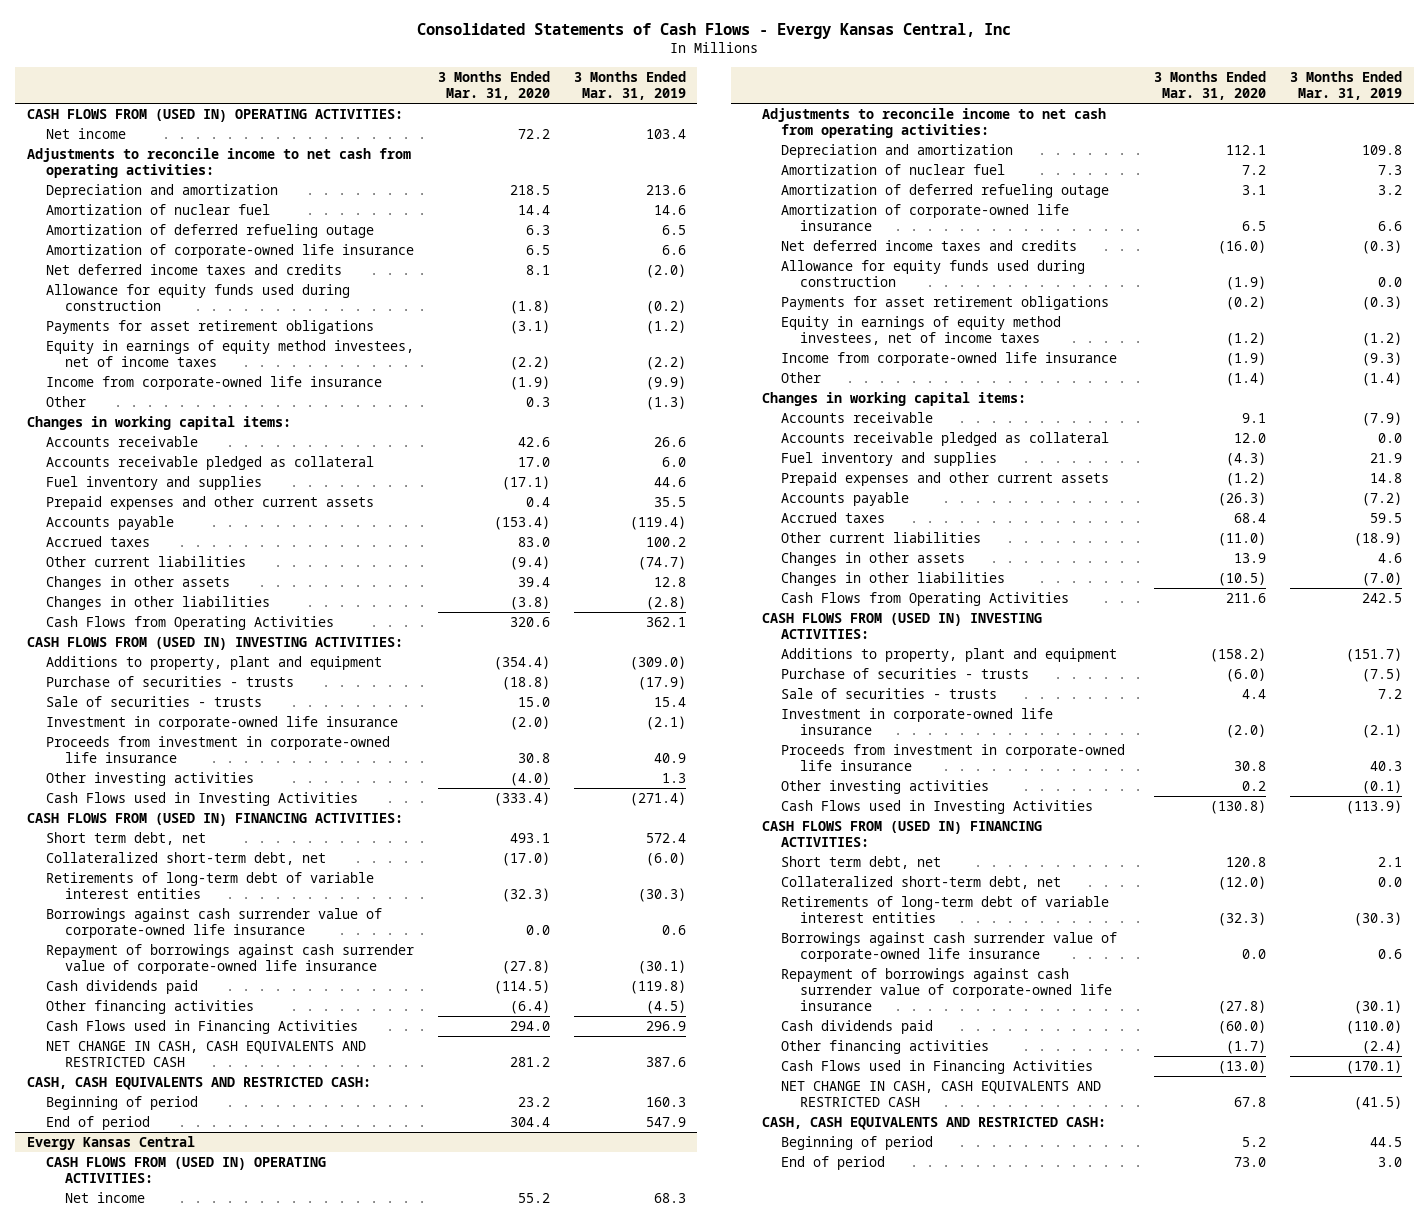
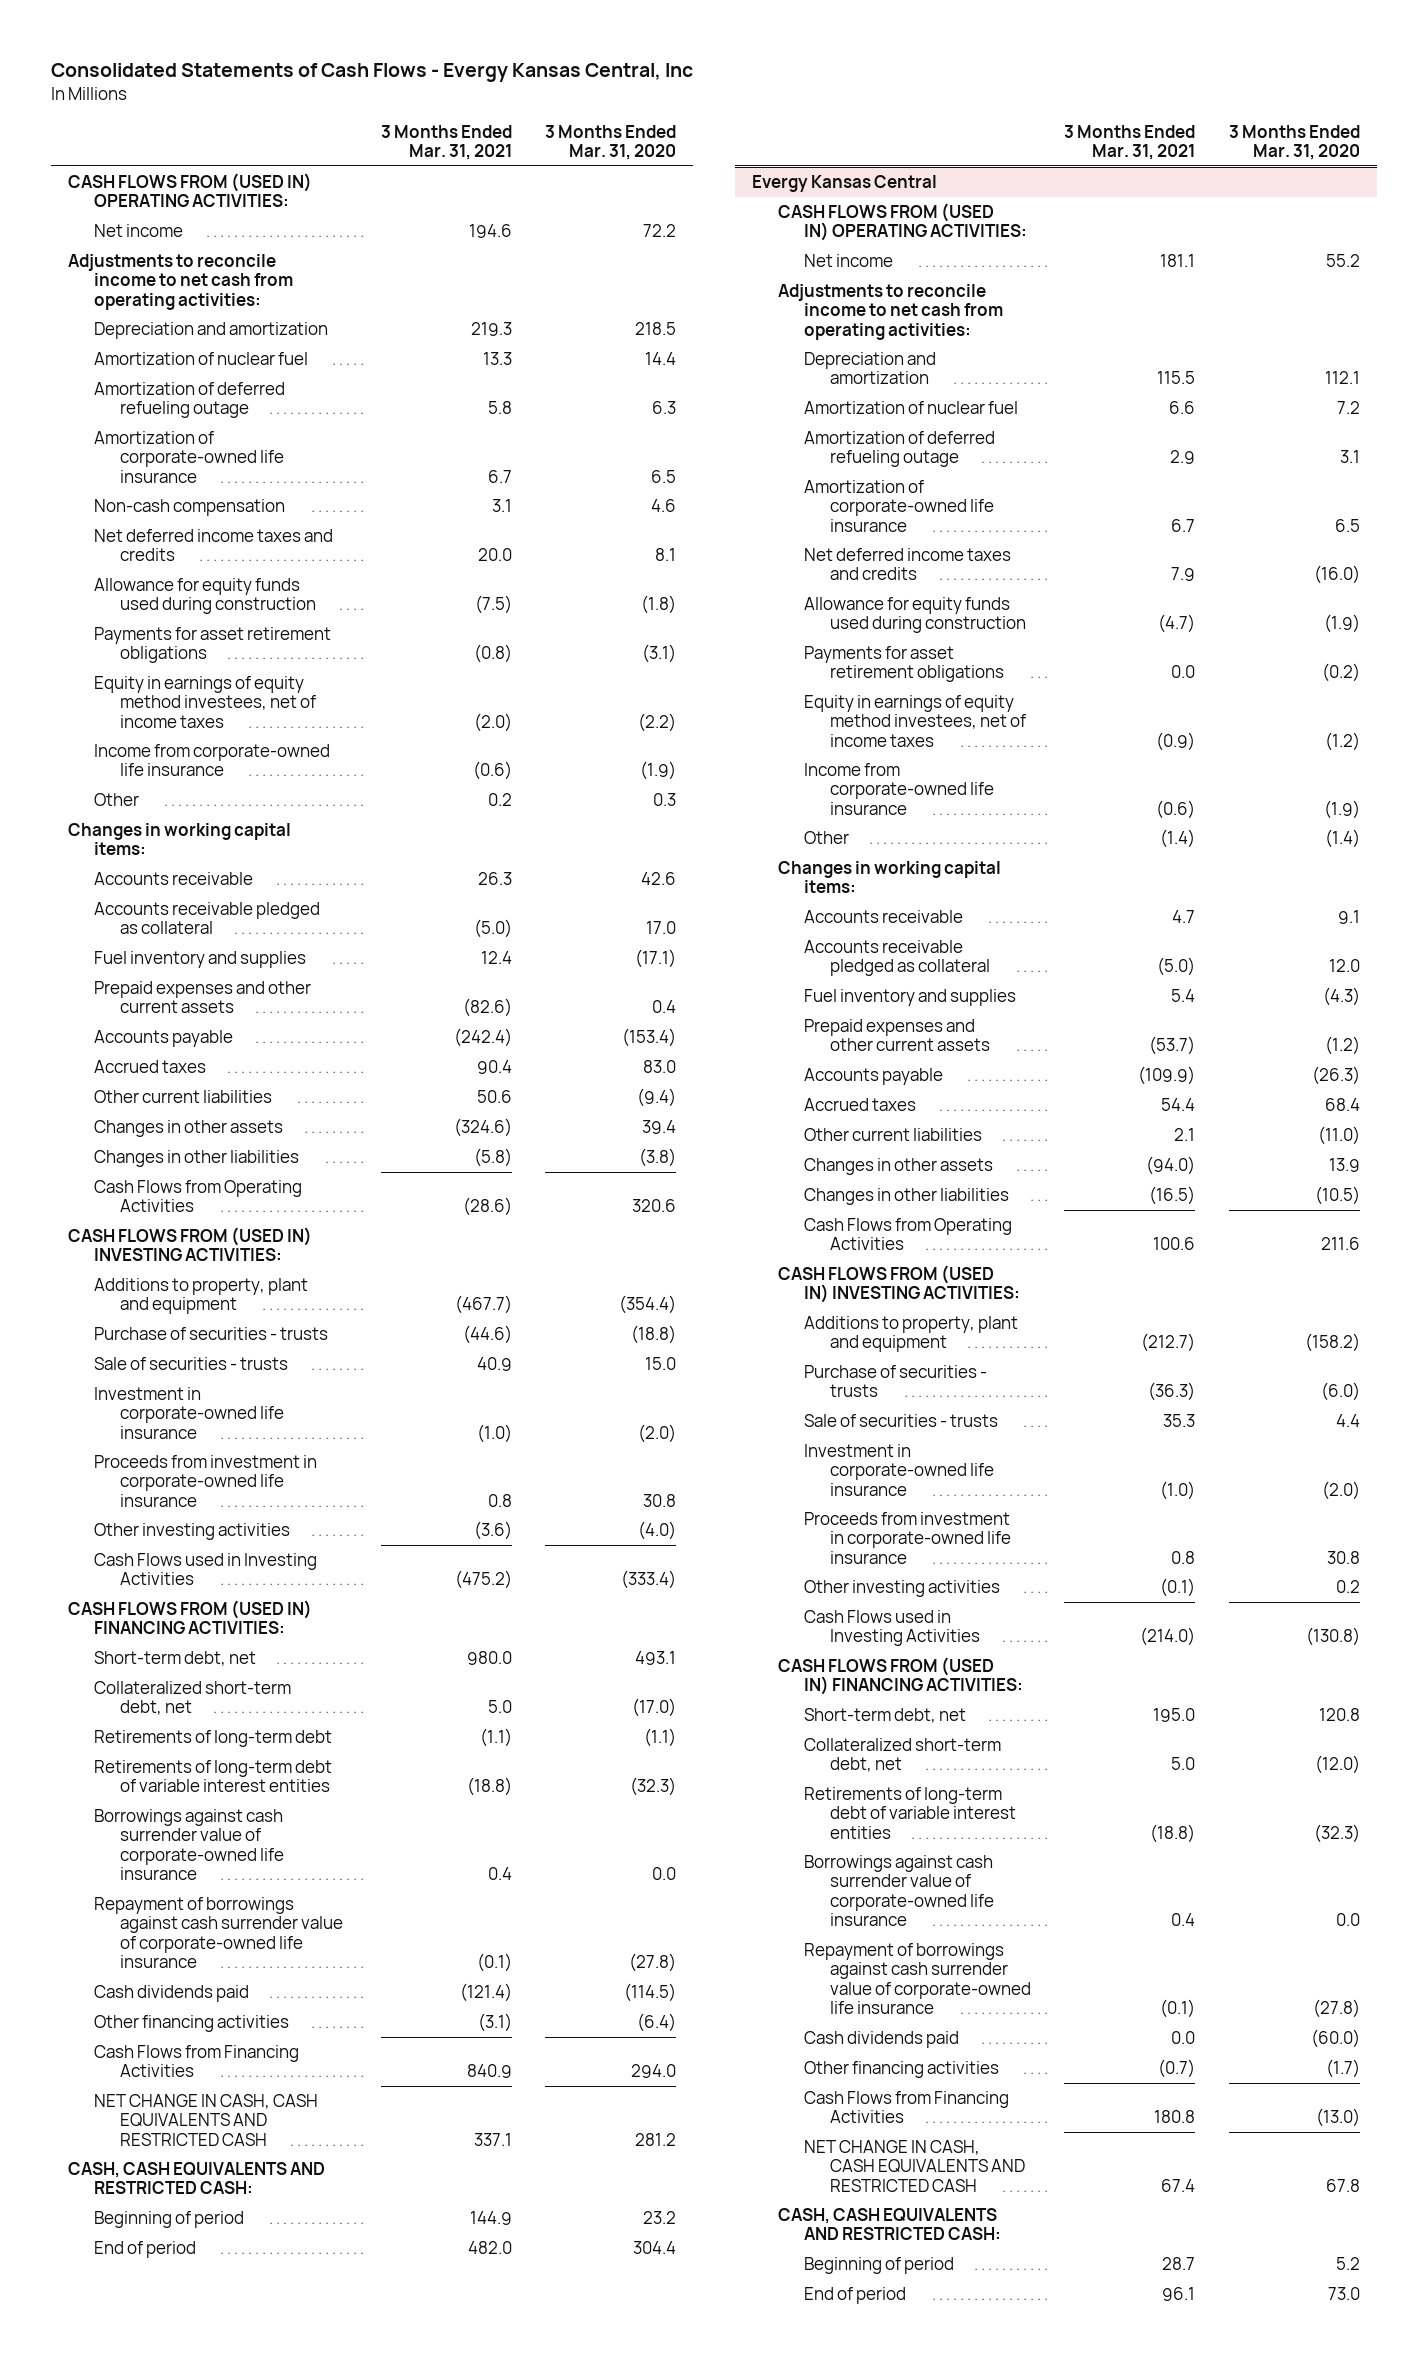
- | 3 Months Ended Mar. 31, 2020 | 3 Months Ended Mar. 31, 2019
+ | 3 Months Ended Mar. 31, 2021 | 3 Months Ended Mar. 31, 2020
+ Non-cash compensation | 3.1 | 4.6
- Short term debt, net | 493.1 | 572.4
+ Short-term debt, net | 980.0 | 493.1
+ Retirements of long-term debt | (1.1) | (1.1)
- Cash Flows used in Financing Activities | 294.0 | 296.9
+ Cash Flows from Financing Activities | 840.9 | 294.0
@ Evergy Kansas Central
- Short term debt, net | 120.8 | 2.1
+ Short-term debt, net | 195.0 | 120.8
- Cash Flows used in Financing Activities | (13.0) | (170.1)
+ Cash Flows from Financing Activities | 180.8 | (13.0)

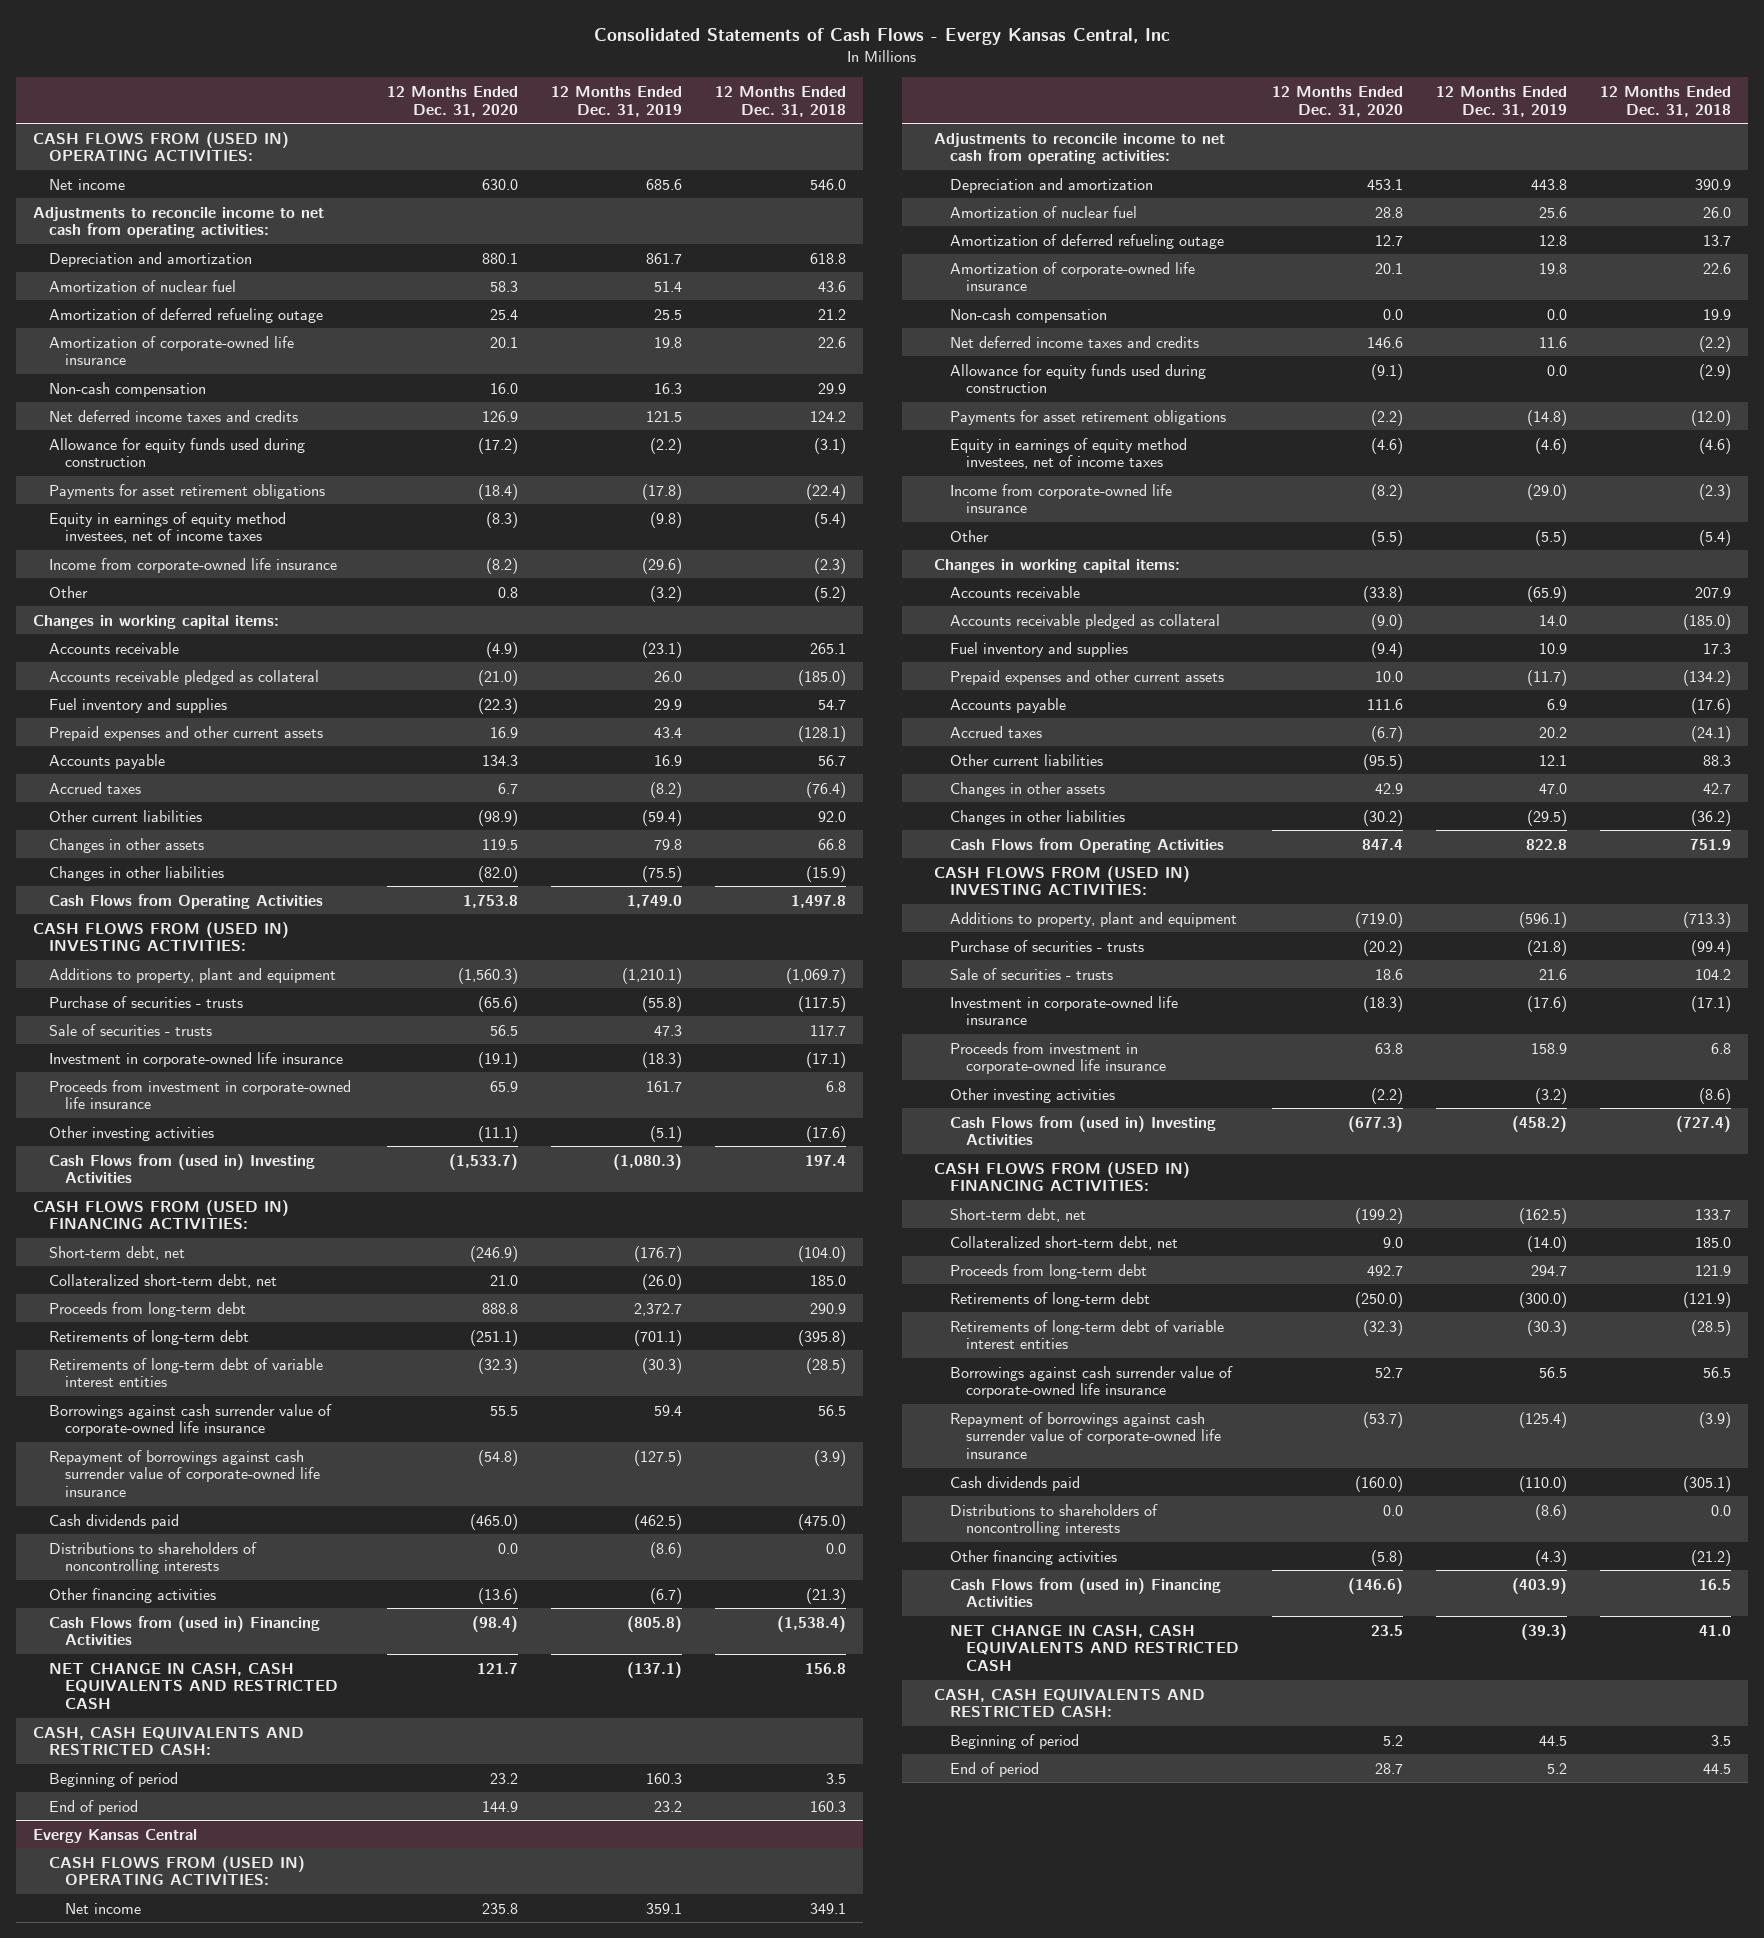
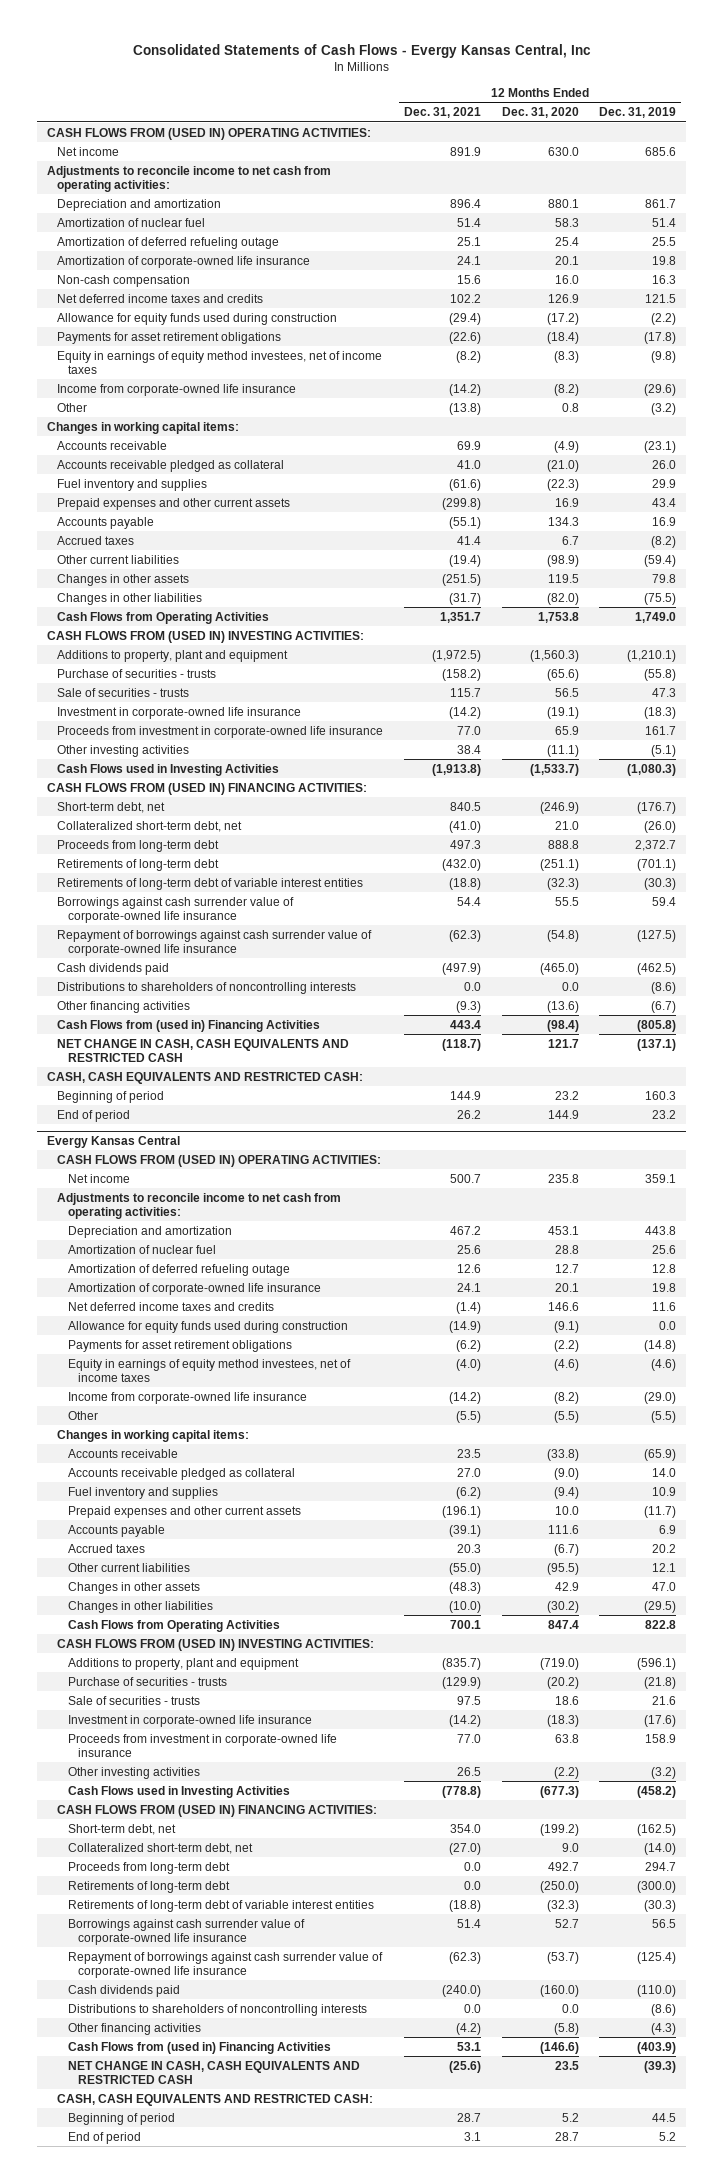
- | 12 Months Ended Dec. 31, 2020 | 12 Months Ended Dec. 31, 2019 | 12 Months Ended Dec. 31, 2018
+ | 12 Months Ended Dec. 31, 2021 | 12 Months Ended Dec. 31, 2020 | 12 Months Ended Dec. 31, 2019
- Cash Flows from (used in) Investing Activities | (1,533.7) | (1,080.3) | 197.4
+ Cash Flows used in Investing Activities | (1,913.8) | (1,533.7) | (1,080.3)
@ Evergy Kansas Central
- Non-cash compensation | 0.0 | 0.0 | 19.9
- Cash Flows from (used in) Investing Activities | (677.3) | (458.2) | (727.4)
+ Cash Flows used in Investing Activities | (778.8) | (677.3) | (458.2)

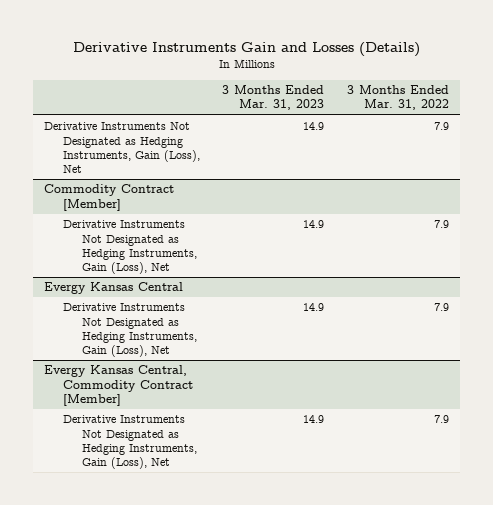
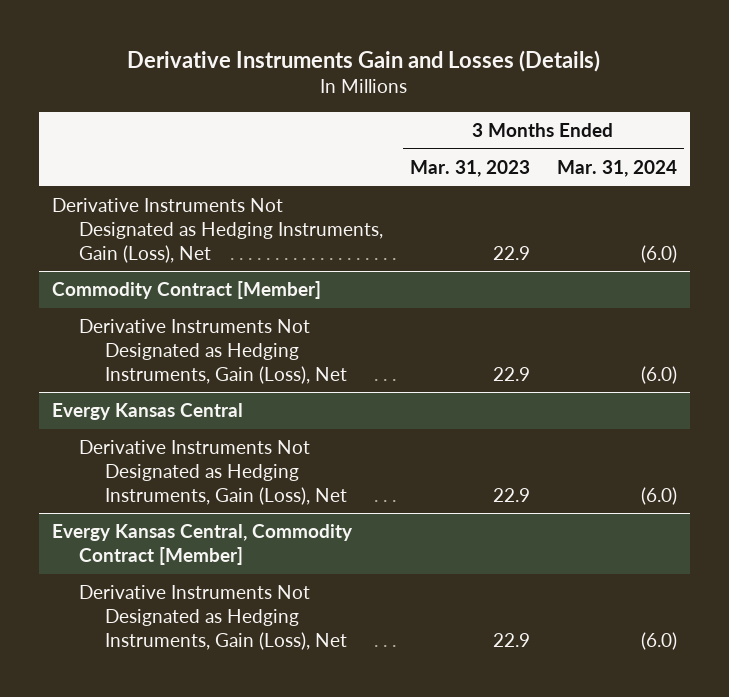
- | 3 Months Ended Mar. 31, 2023 | 3 Months Ended Mar. 31, 2022
+ | 3 Months Ended Mar. 31, 2023 | 3 Months Ended Mar. 31, 2024
- Derivative Instruments Not Designated as Hedging Instruments, Gain (Loss), Net | 14.9 | 7.9
+ Derivative Instruments Not Designated as Hedging Instruments, Gain (Loss), Net | 22.9 | (6.0)
@ Commodity Contract [Member]
- Derivative Instruments Not Designated as Hedging Instruments, Gain (Loss), Net | 14.9 | 7.9
+ Derivative Instruments Not Designated as Hedging Instruments, Gain (Loss), Net | 22.9 | (6.0)
@ Evergy Kansas Central
- Derivative Instruments Not Designated as Hedging Instruments, Gain (Loss), Net | 14.9 | 7.9
+ Derivative Instruments Not Designated as Hedging Instruments, Gain (Loss), Net | 22.9 | (6.0)
@ Evergy Kansas Central, Commodity Contract [Member]
- Derivative Instruments Not Designated as Hedging Instruments, Gain (Loss), Net | 14.9 | 7.9
+ Derivative Instruments Not Designated as Hedging Instruments, Gain (Loss), Net | 22.9 | (6.0)

